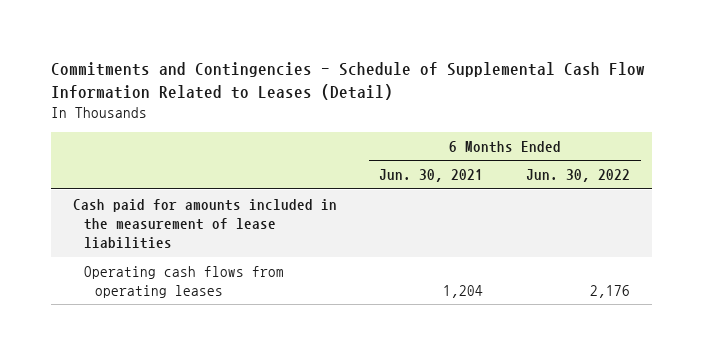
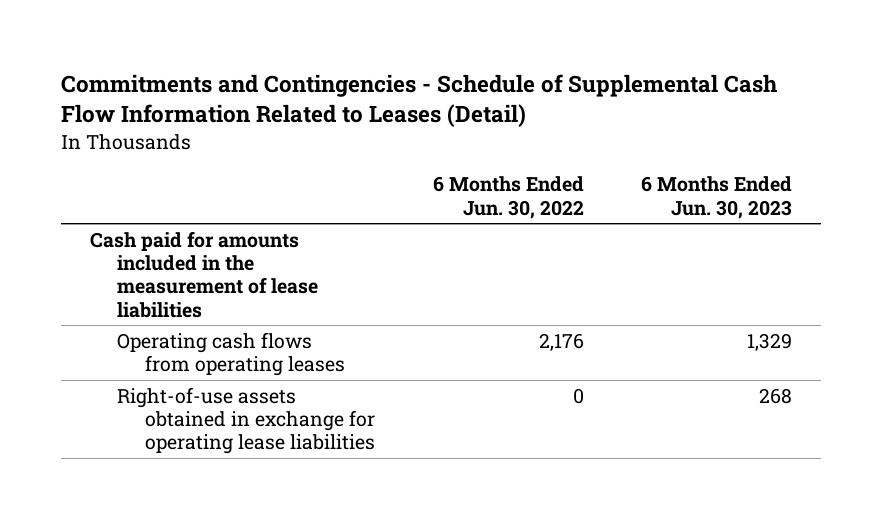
- | 6 Months Ended Jun. 30, 2021 | 6 Months Ended Jun. 30, 2022
+ | 6 Months Ended Jun. 30, 2022 | 6 Months Ended Jun. 30, 2023
+ Right-of-use assets obtained in exchange for operating lease liabilities | 0 | 268

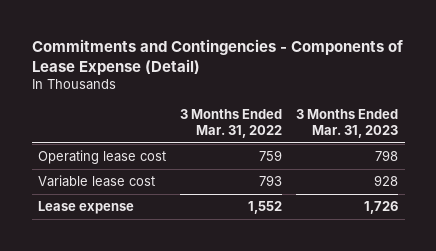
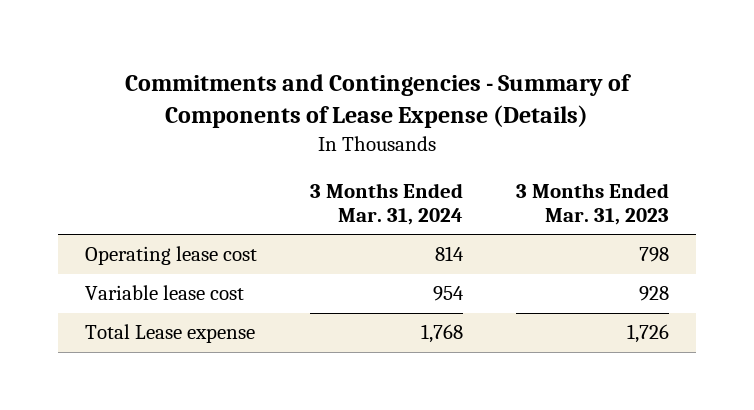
- Commitments and Contingencies - Components of Lease Expense (Detail)
+ Commitments and Contingencies - Summary of Components of Lease Expense (Details)
- | 3 Months Ended Mar. 31, 2022 | 3 Months Ended Mar. 31, 2023
+ | 3 Months Ended Mar. 31, 2024 | 3 Months Ended Mar. 31, 2023
- Lease expense | 1,552 | 1,726
+ Total Lease expense | 1,768 | 1,726

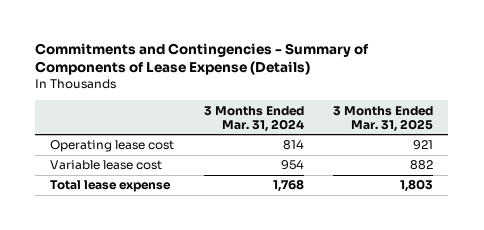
- | 3 Months Ended Mar. 31, 2024 | 3 Months Ended Mar. 31, 2023
+ | 3 Months Ended Mar. 31, 2024 | 3 Months Ended Mar. 31, 2025
- Total Lease expense | 1,768 | 1,726
+ Total lease expense | 1,768 | 1,803

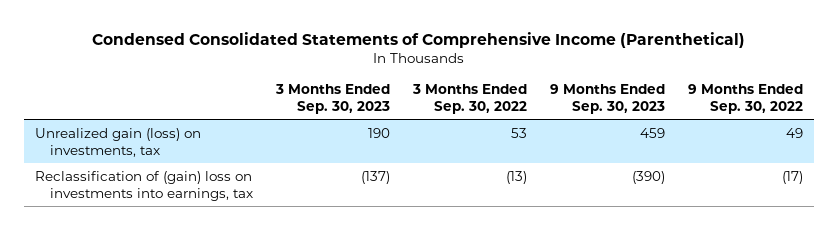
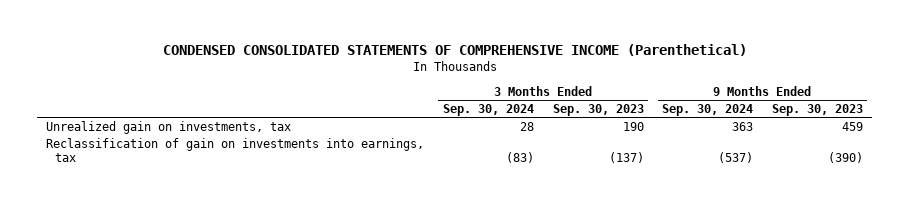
- Condensed Consolidated Statements of Comprehensive Income (Parenthetical)
+ CONDENSED CONSOLIDATED STATEMENTS OF COMPREHENSIVE INCOME (Parenthetical)
- | 3 Months Ended Sep. 30, 2023 | 3 Months Ended Sep. 30, 2022 | 9 Months Ended Sep. 30, 2023 | 9 Months Ended Sep. 30, 2022
+ | 3 Months Ended Sep. 30, 2024 | 3 Months Ended Sep. 30, 2023 | 9 Months Ended Sep. 30, 2024 | 9 Months Ended Sep. 30, 2023
- Unrealized gain (loss) on investments, tax | 190 | 53 | 459 | 49
- Reclassification of (gain) loss on investments into earnings, tax | (137) | (13) | (390) | (17)
+ Unrealized gain on investments, tax | 28 | 190 | 363 | 459
+ Reclassification of gain on investments into earnings, tax | (83) | (137) | (537) | (390)

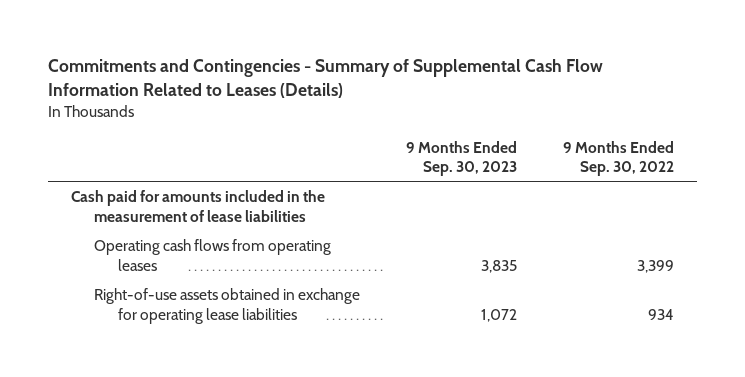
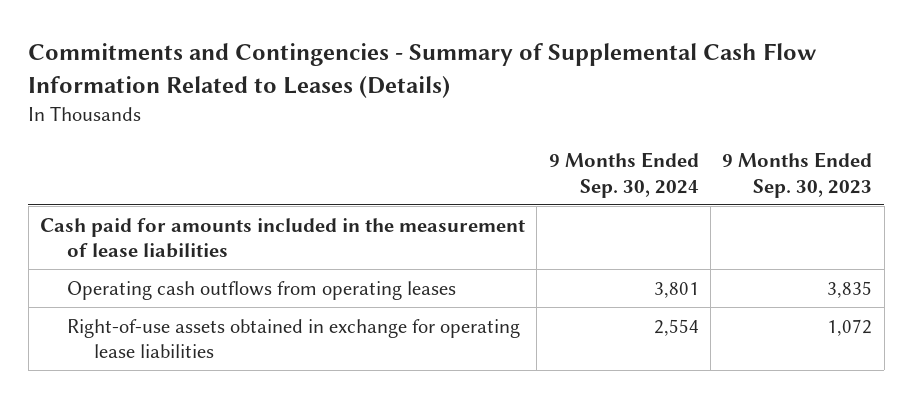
- | 9 Months Ended Sep. 30, 2023 | 9 Months Ended Sep. 30, 2022
+ | 9 Months Ended Sep. 30, 2024 | 9 Months Ended Sep. 30, 2023
- Operating cash flows from operating leases | 3,835 | 3,399
+ Operating cash outflows from operating leases | 3,801 | 3,835

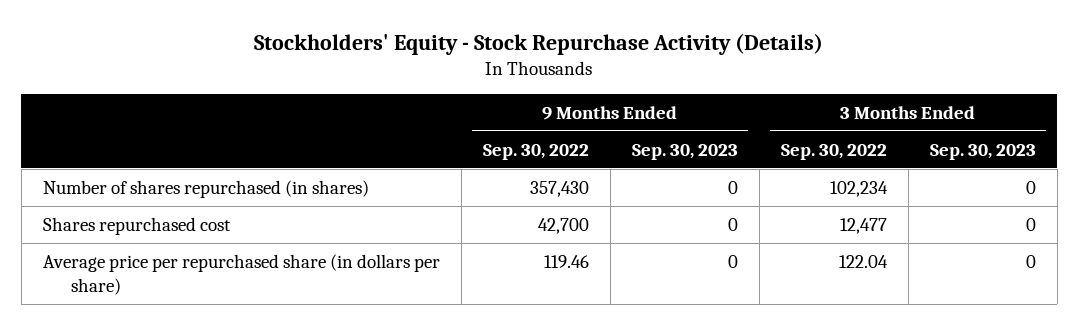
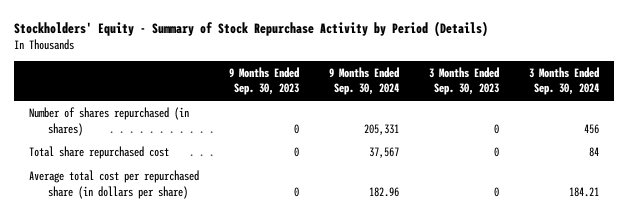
- Stockholders' Equity - Stock Repurchase Activity (Details)
+ Stockholders' Equity - Summary of Stock Repurchase Activity by Period (Details)
- | 9 Months Ended Sep. 30, 2022 | 9 Months Ended Sep. 30, 2023 | 3 Months Ended Sep. 30, 2022 | 3 Months Ended Sep. 30, 2023
+ | 9 Months Ended Sep. 30, 2023 | 9 Months Ended Sep. 30, 2024 | 3 Months Ended Sep. 30, 2023 | 3 Months Ended Sep. 30, 2024
- Shares repurchased cost | 42,700 | 0 | 12,477 | 0
- Average price per repurchased share (in dollars per share) | 119.46 | 0 | 122.04 | 0
+ Total share repurchased cost | 0 | 37,567 | 0 | 84
+ Average total cost per repurchased share (in dollars per share) | 0 | 182.96 | 0 | 184.21

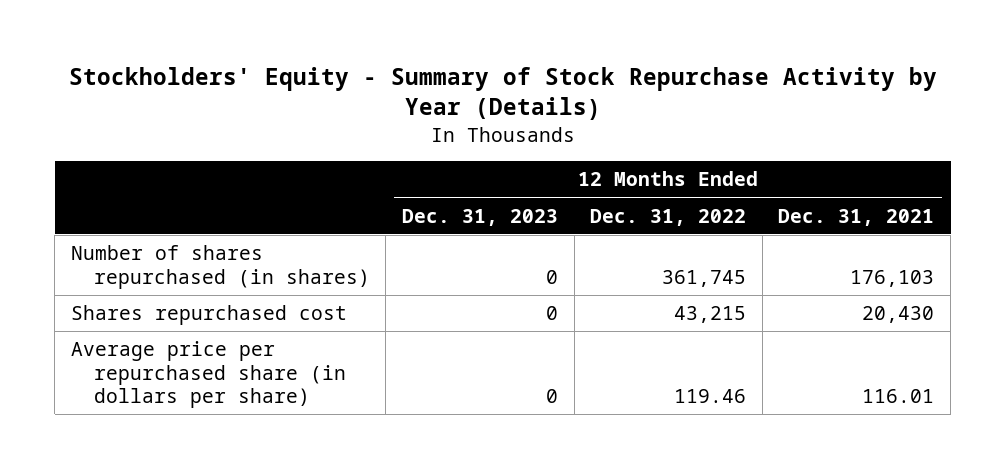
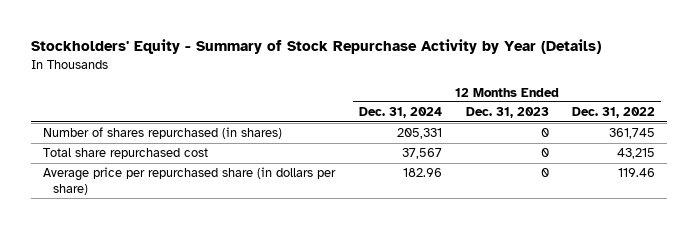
- | 12 Months Ended Dec. 31, 2023 | 12 Months Ended Dec. 31, 2022 | 12 Months Ended Dec. 31, 2021
+ | 12 Months Ended Dec. 31, 2024 | 12 Months Ended Dec. 31, 2023 | 12 Months Ended Dec. 31, 2022
- Shares repurchased cost | 0 | 43,215 | 20,430
+ Total share repurchased cost | 37,567 | 0 | 43,215

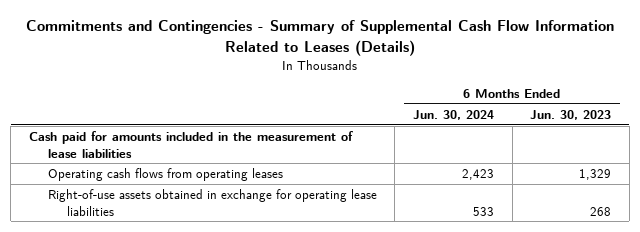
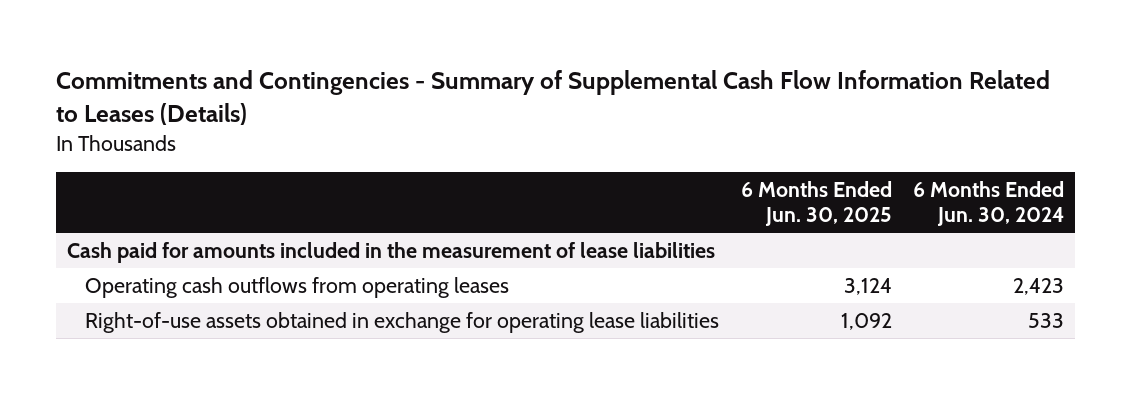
- | 6 Months Ended Jun. 30, 2024 | 6 Months Ended Jun. 30, 2023
+ | 6 Months Ended Jun. 30, 2025 | 6 Months Ended Jun. 30, 2024
- Operating cash flows from operating leases | 2,423 | 1,329
+ Operating cash outflows from operating leases | 3,124 | 2,423

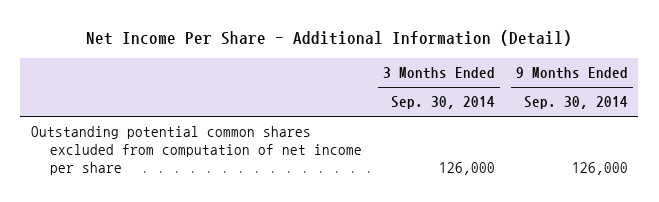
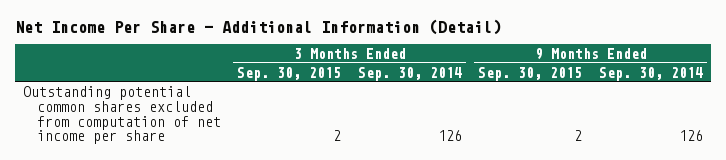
- | 3 Months Ended Sep. 30, 2014 | 9 Months Ended Sep. 30, 2014
+ | 3 Months Ended Sep. 30, 2015 | 3 Months Ended Sep. 30, 2014 | 9 Months Ended Sep. 30, 2015 | 9 Months Ended Sep. 30, 2014
- Outstanding potential common shares excluded from computation of net income per share | 126,000 | 126,000
+ Outstanding potential common shares excluded from computation of net income per share | 2 | 126 | 2 | 126

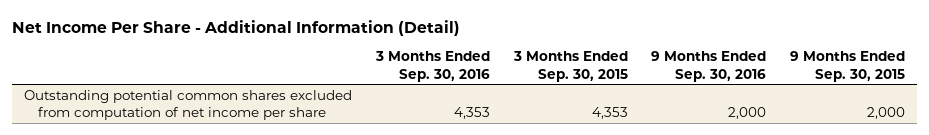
- | 3 Months Ended Sep. 30, 2015 | 3 Months Ended Sep. 30, 2014 | 9 Months Ended Sep. 30, 2015 | 9 Months Ended Sep. 30, 2014
+ | 3 Months Ended Sep. 30, 2016 | 3 Months Ended Sep. 30, 2015 | 9 Months Ended Sep. 30, 2016 | 9 Months Ended Sep. 30, 2015
- Outstanding potential common shares excluded from computation of net income per share | 2 | 126 | 2 | 126
+ Outstanding potential common shares excluded from computation of net income per share | 4,353 | 4,353 | 2,000 | 2,000

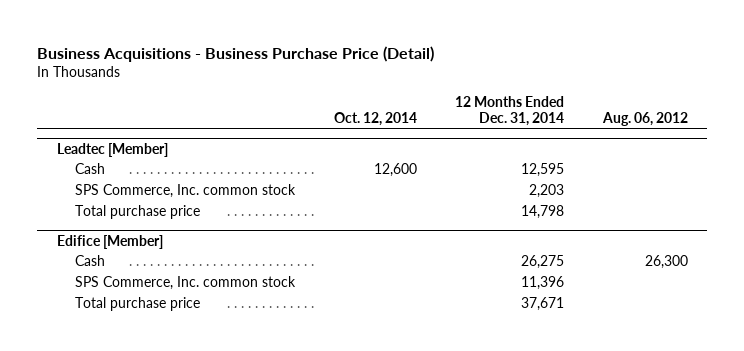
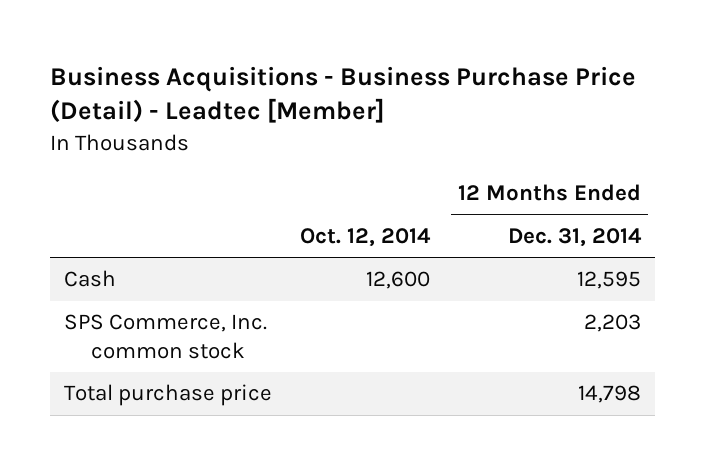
- Business Acquisitions - Business Purchase Price (Detail)
+ Business Acquisitions - Business Purchase Price (Detail) - Leadtec [Member]
- | Oct. 12, 2014 | 12 Months Ended Dec. 31, 2014 | Aug. 06, 2012
+ | Oct. 12, 2014 | 12 Months Ended Dec. 31, 2014
- Leadtec [Member]
- Edifice [Member]
- Cash | | 26,275 | 26,300
- SPS Commerce, Inc. common stock | | 11,396 |
- Total purchase price | | 37,671 |

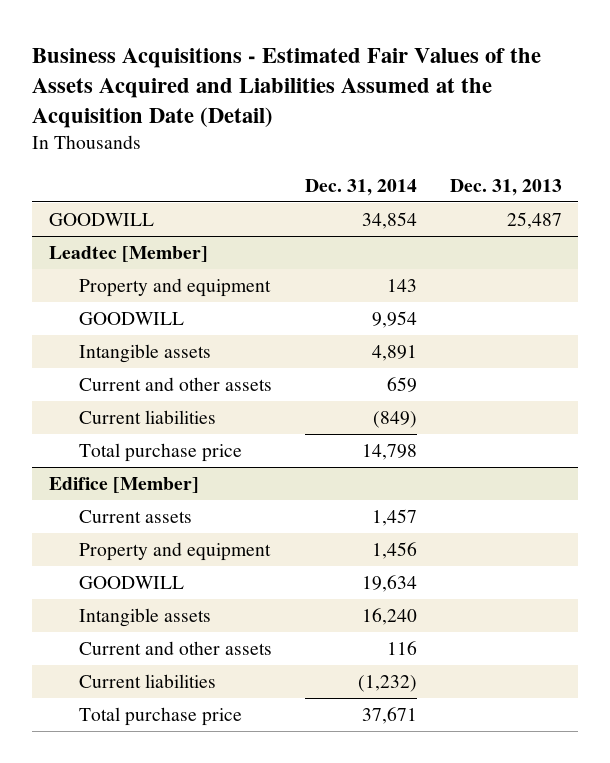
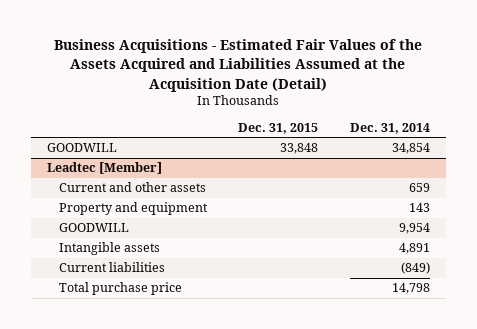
- | Dec. 31, 2014 | Dec. 31, 2013
+ | Dec. 31, 2015 | Dec. 31, 2014
@ Leadtec [Member]
moved up: Current and other assets | | 659
- Edifice [Member]
- Current assets | 1,457 |
- Property and equipment | 1,456 |
- GOODWILL | 19,634 |
- Intangible assets | 16,240 |
- Current and other assets | 116 |
- Current liabilities | (1,232) |
- Total purchase price | 37,671 |

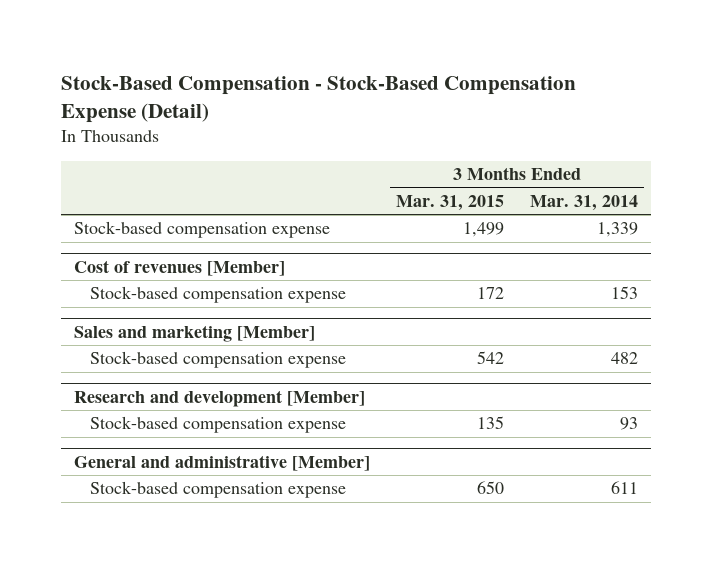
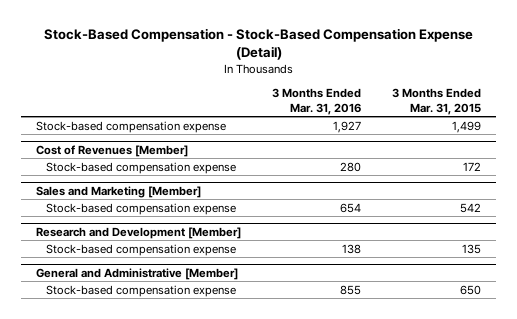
- | 3 Months Ended Mar. 31, 2015 | 3 Months Ended Mar. 31, 2014
+ | 3 Months Ended Mar. 31, 2016 | 3 Months Ended Mar. 31, 2015
- Cost of revenues [Member]
+ Cost of Revenues [Member]
- Sales and marketing [Member]
+ Sales and Marketing [Member]
- Research and development [Member]
+ Research and Development [Member]
- General and administrative [Member]
+ General and Administrative [Member]

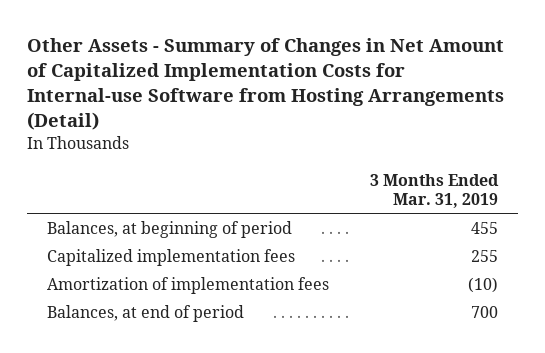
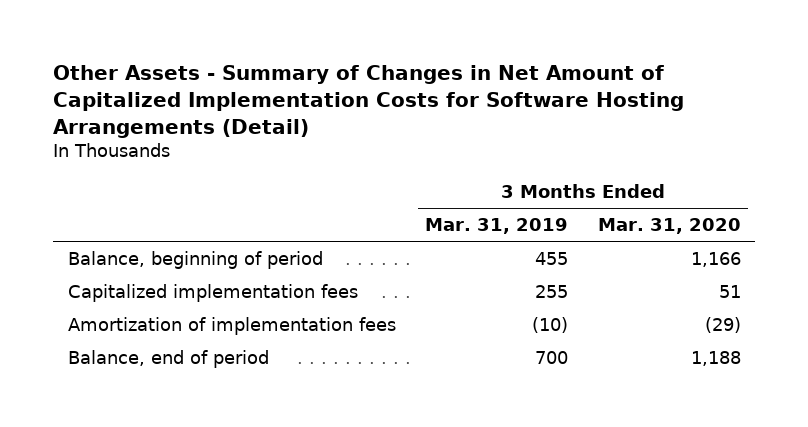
- Other Assets - Summary of Changes in Net Amount of Capitalized Implementation Costs for Internal-use Software from Hosting Arrangements (Detail)
+ Other Assets - Summary of Changes in Net Amount of Capitalized Implementation Costs for Software Hosting Arrangements (Detail)
- | 3 Months Ended Mar. 31, 2019
+ | 3 Months Ended Mar. 31, 2019 | 3 Months Ended Mar. 31, 2020
- Balances, at beginning of period | 455
+ Balance, beginning of period | 455 | 1,166
- Balances, at end of period | 700
+ Balance, end of period | 700 | 1,188

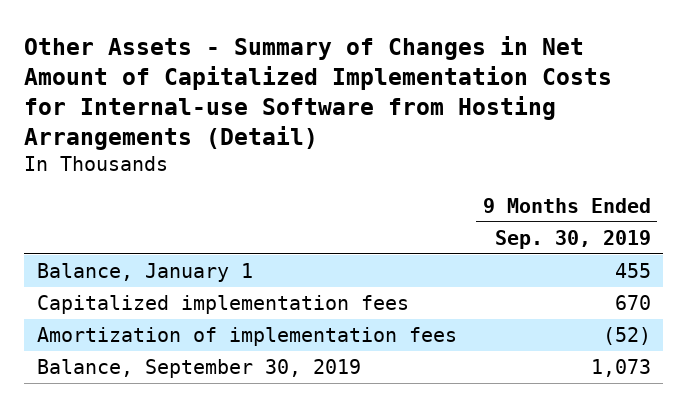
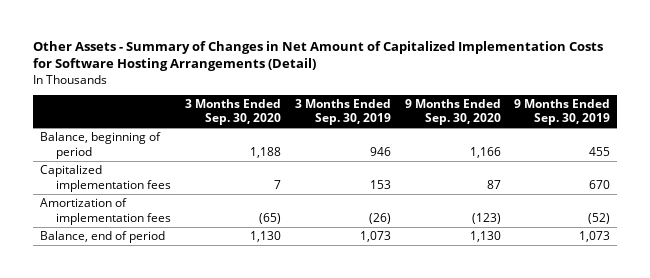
- Other Assets - Summary of Changes in Net Amount of Capitalized Implementation Costs for Internal-use Software from Hosting Arrangements (Detail)
+ Other Assets - Summary of Changes in Net Amount of Capitalized Implementation Costs for Software Hosting Arrangements (Detail)
- | 9 Months Ended Sep. 30, 2019
+ | 3 Months Ended Sep. 30, 2020 | 3 Months Ended Sep. 30, 2019 | 9 Months Ended Sep. 30, 2020 | 9 Months Ended Sep. 30, 2019
- Balance, January 1 | 455
+ Balance, beginning of period | 1,188 | 946 | 1,166 | 455
- Balance, September 30, 2019 | 1,073
+ Balance, end of period | 1,130 | 1,073 | 1,130 | 1,073

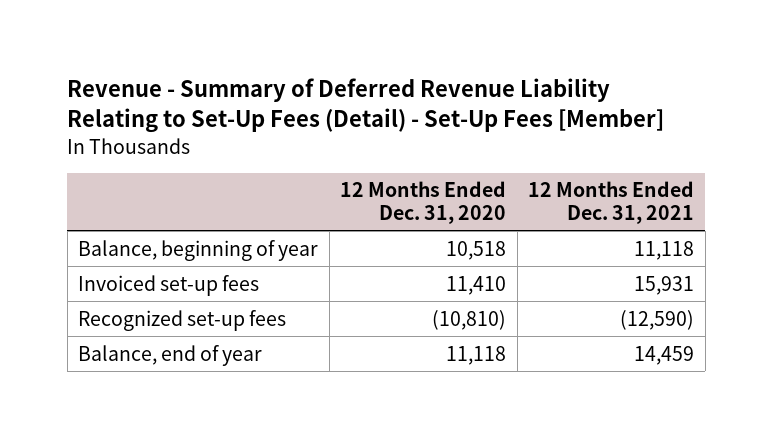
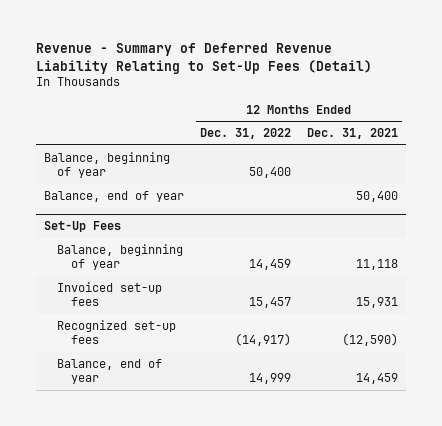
- Revenue - Summary of Deferred Revenue Liability Relating to Set-Up Fees (Detail) - Set-Up Fees [Member]
+ Revenue - Summary of Deferred Revenue Liability Relating to Set-Up Fees (Detail)
- | 12 Months Ended Dec. 31, 2020 | 12 Months Ended Dec. 31, 2021
+ | 12 Months Ended Dec. 31, 2022 | 12 Months Ended Dec. 31, 2021
+ Balance, beginning of year | 50,400 |
+ Balance, end of year | | 50,400
+ Set-Up Fees

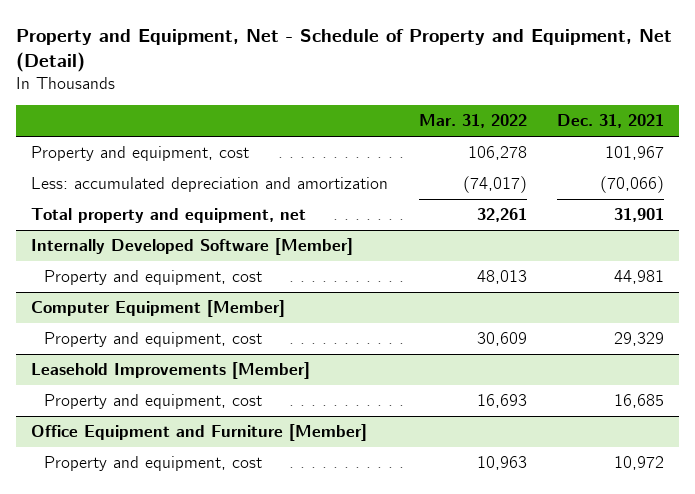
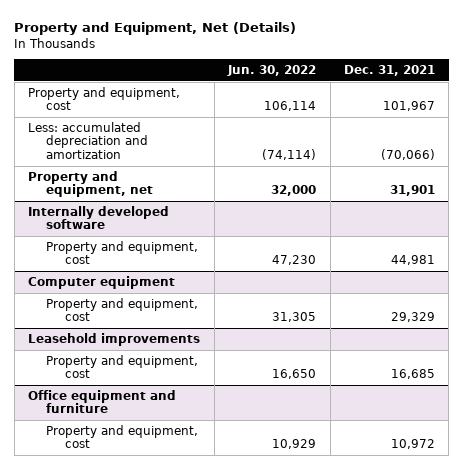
- Property and Equipment, Net - Schedule of Property and Equipment, Net (Detail)
+ Property and Equipment, Net (Details)
- | Mar. 31, 2022 | Dec. 31, 2021
+ | Jun. 30, 2022 | Dec. 31, 2021
- Total property and equipment, net | 32,261 | 31,901
- Internally Developed Software [Member]
+ Property and equipment, net | 32,000 | 31,901
+ Internally developed software
- Computer Equipment [Member]
+ Computer equipment
- Leasehold Improvements [Member]
+ Leasehold improvements
- Office Equipment and Furniture [Member]
+ Office equipment and furniture

